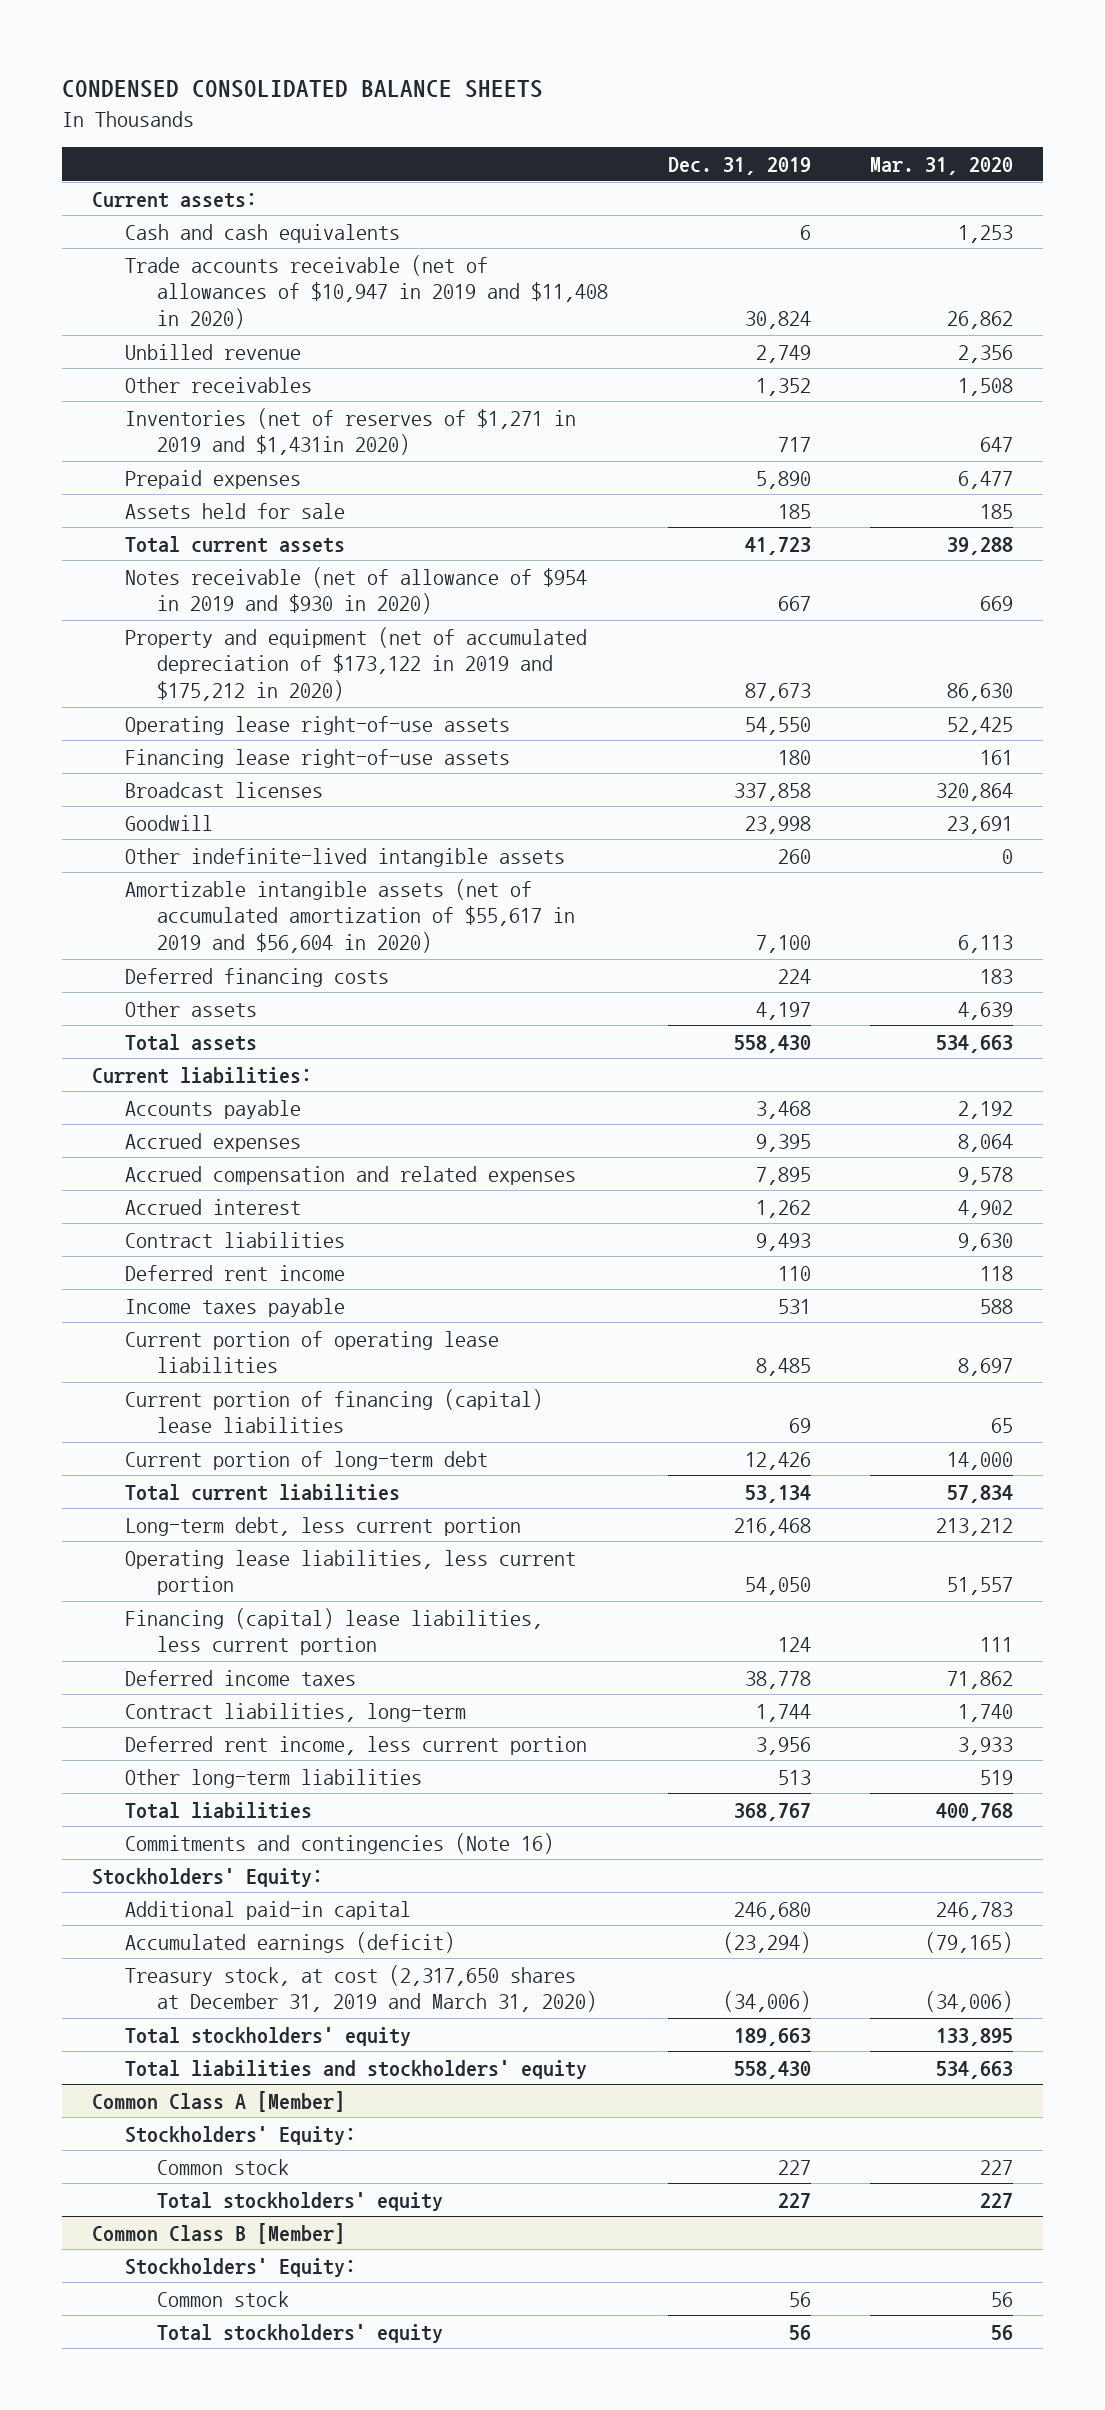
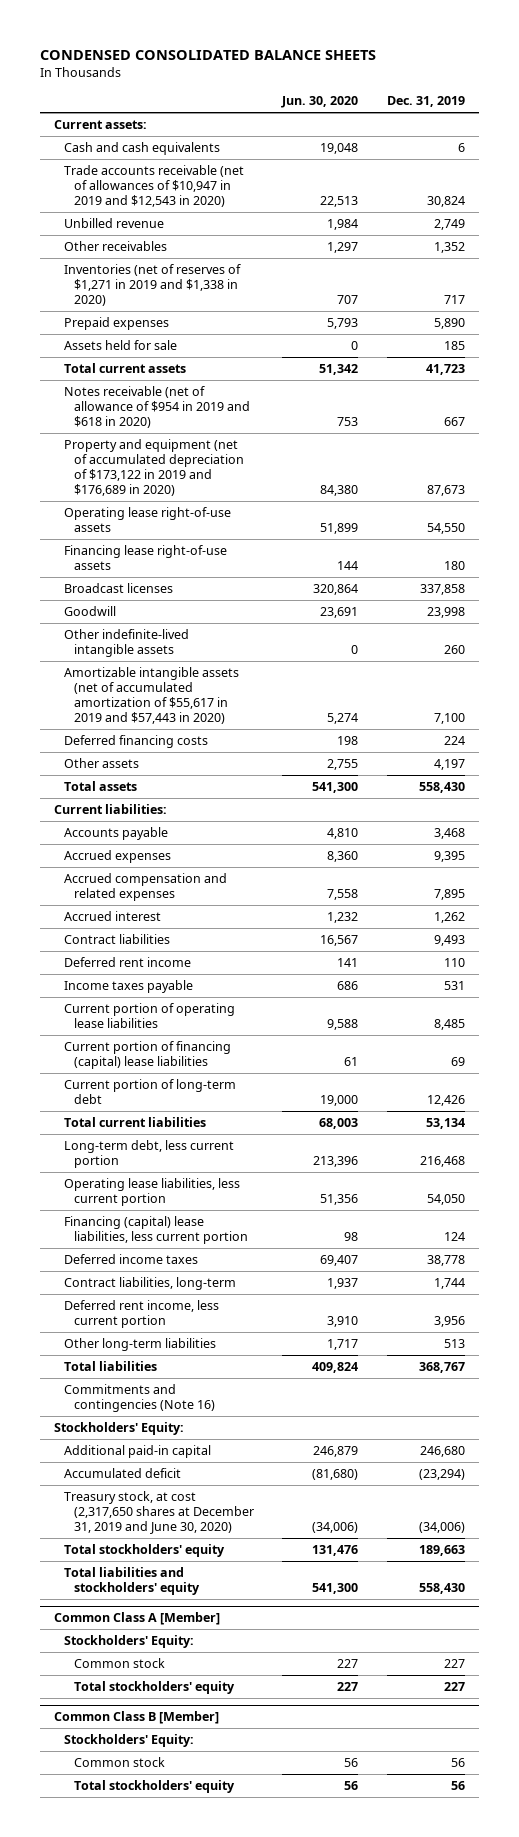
- | Dec. 31, 2019 | Mar. 31, 2020
+ | Jun. 30, 2020 | Dec. 31, 2019
- Trade accounts receivable (net of allowances of $10,947 in 2019 and $11,408 in 2020) | 30,824 | 26,862
+ Trade accounts receivable (net of allowances of $10,947 in 2019 and $12,543 in 2020) | 22,513 | 30,824
- Inventories (net of reserves of $1,271 in 2019 and $1,431in 2020) | 717 | 647
+ Inventories (net of reserves of $1,271 in 2019 and $1,338 in 2020) | 707 | 717
- Notes receivable (net of allowance of $954 in 2019 and $930 in 2020) | 667 | 669
- Property and equipment (net of accumulated depreciation of $173,122 in 2019 and $175,212 in 2020) | 87,673 | 86,630
+ Notes receivable (net of allowance of $954 in 2019 and $618 in 2020) | 753 | 667
+ Property and equipment (net of accumulated depreciation of $173,122 in 2019 and $176,689 in 2020) | 84,380 | 87,673
- Amortizable intangible assets (net of accumulated amortization of $55,617 in 2019 and $56,604 in 2020) | 7,100 | 6,113
+ Amortizable intangible assets (net of accumulated amortization of $55,617 in 2019 and $57,443 in 2020) | 5,274 | 7,100
- Accumulated earnings (deficit) | (23,294) | (79,165)
- Treasury stock, at cost (2,317,650 shares at December 31, 2019 and March 31, 2020) | (34,006) | (34,006)
+ Accumulated deficit | (81,680) | (23,294)
+ Treasury stock, at cost (2,317,650 shares at December 31, 2019 and June 30, 2020) | (34,006) | (34,006)

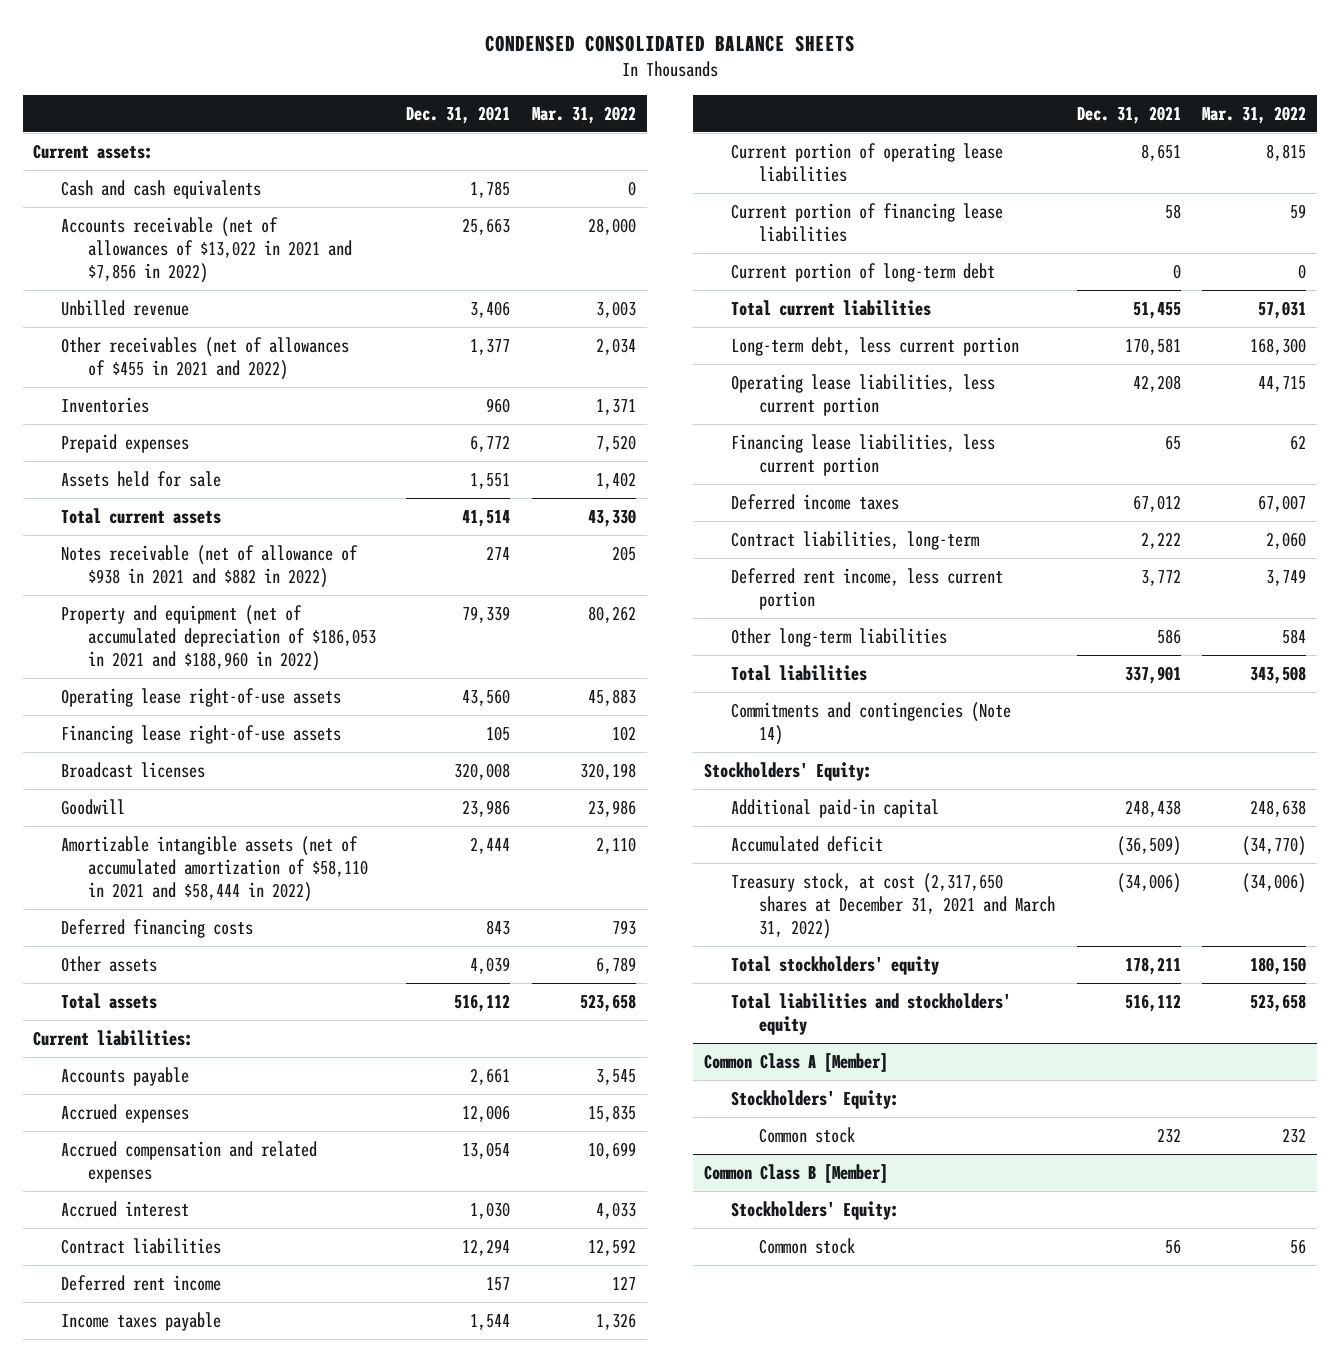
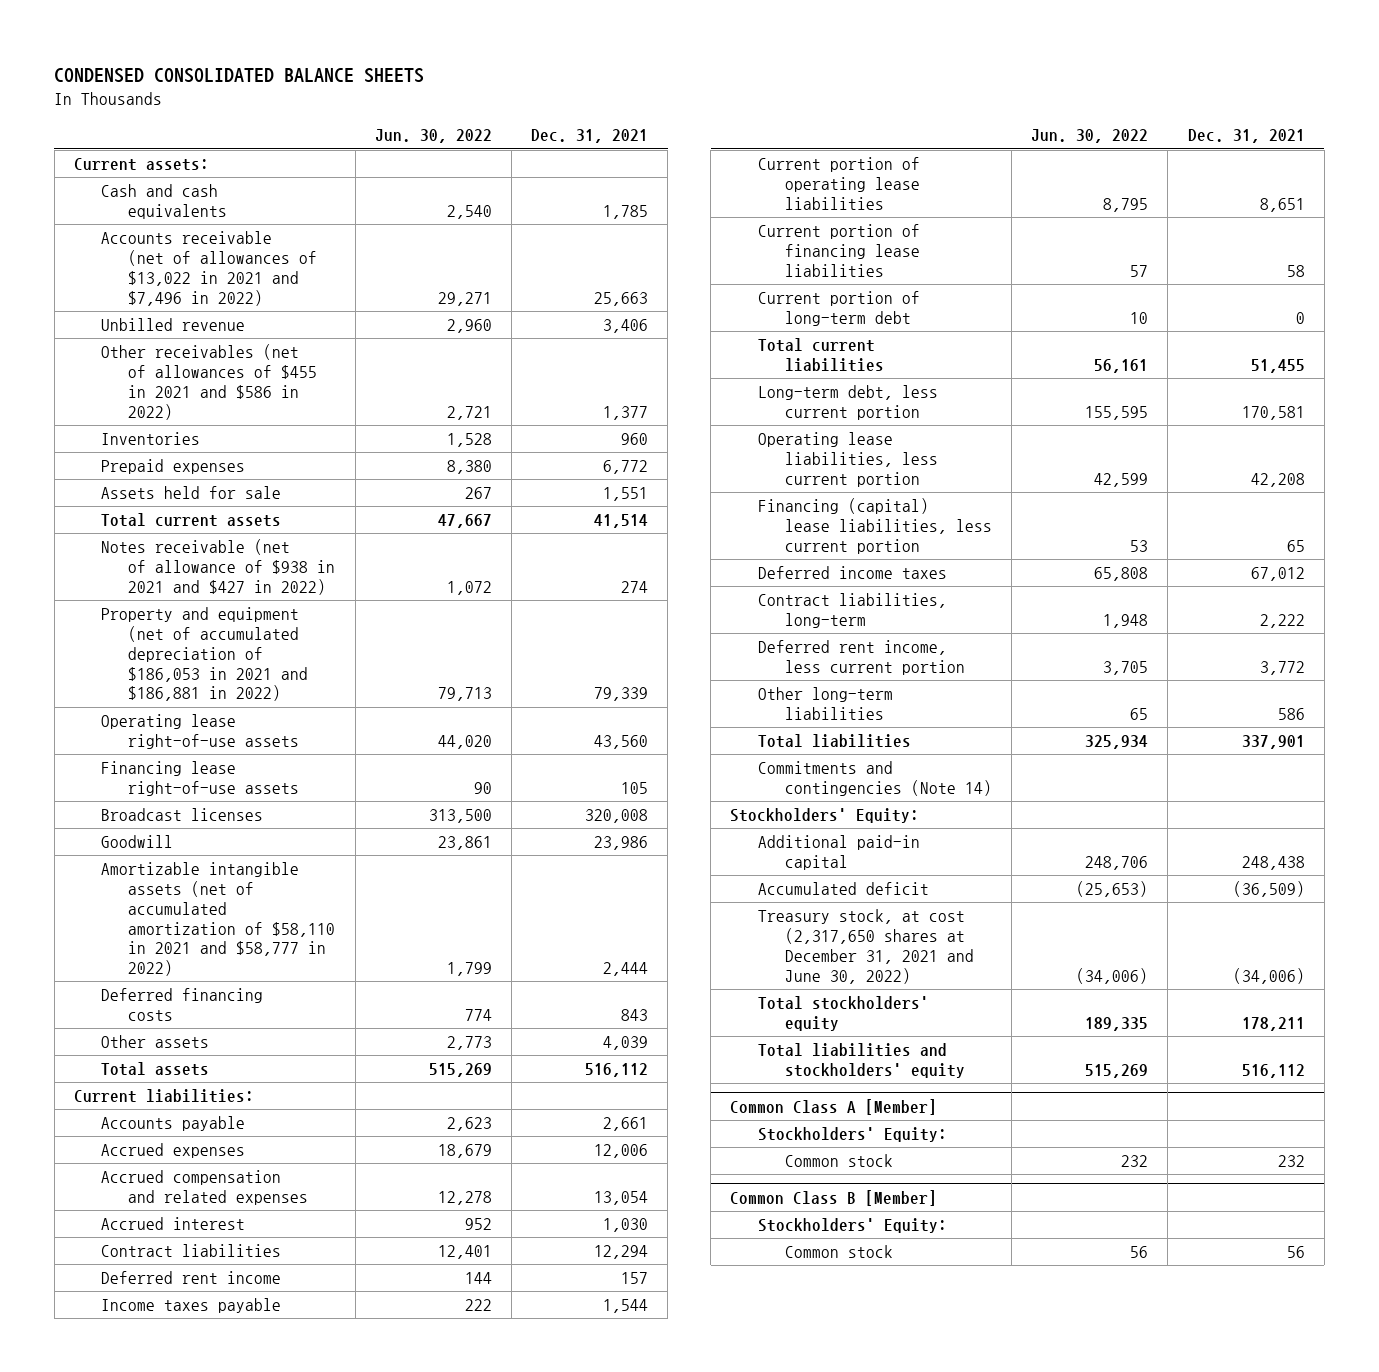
- | Dec. 31, 2021 | Mar. 31, 2022
+ | Jun. 30, 2022 | Dec. 31, 2021
- Accounts receivable (net of allowances of $13,022 in 2021 and $7,856 in 2022) | 25,663 | 28,000
+ Accounts receivable (net of allowances of $13,022 in 2021 and $7,496 in 2022) | 29,271 | 25,663
- Other receivables (net of allowances of $455 in 2021 and 2022) | 1,377 | 2,034
+ Other receivables (net of allowances of $455 in 2021 and $586 in 2022) | 2,721 | 1,377
- Notes receivable (net of allowance of $938 in 2021 and $882 in 2022) | 274 | 205
- Property and equipment (net of accumulated depreciation of $186,053 in 2021 and $188,960 in 2022) | 79,339 | 80,262
+ Notes receivable (net of allowance of $938 in 2021 and $427 in 2022) | 1,072 | 274
+ Property and equipment (net of accumulated depreciation of $186,053 in 2021 and $186,881 in 2022) | 79,713 | 79,339
- Amortizable intangible assets (net of accumulated amortization of $58,110 in 2021 and $58,444 in 2022) | 2,444 | 2,110
+ Amortizable intangible assets (net of accumulated amortization of $58,110 in 2021 and $58,777 in 2022) | 1,799 | 2,444
- Financing lease liabilities, less current portion | 65 | 62
+ Financing (capital) lease liabilities, less current portion | 53 | 65
- Treasury stock, at cost (2,317,650 shares at December 31, 2021 and March 31, 2022) | (34,006) | (34,006)
+ Treasury stock, at cost (2,317,650 shares at December 31, 2021 and June 30, 2022) | (34,006) | (34,006)

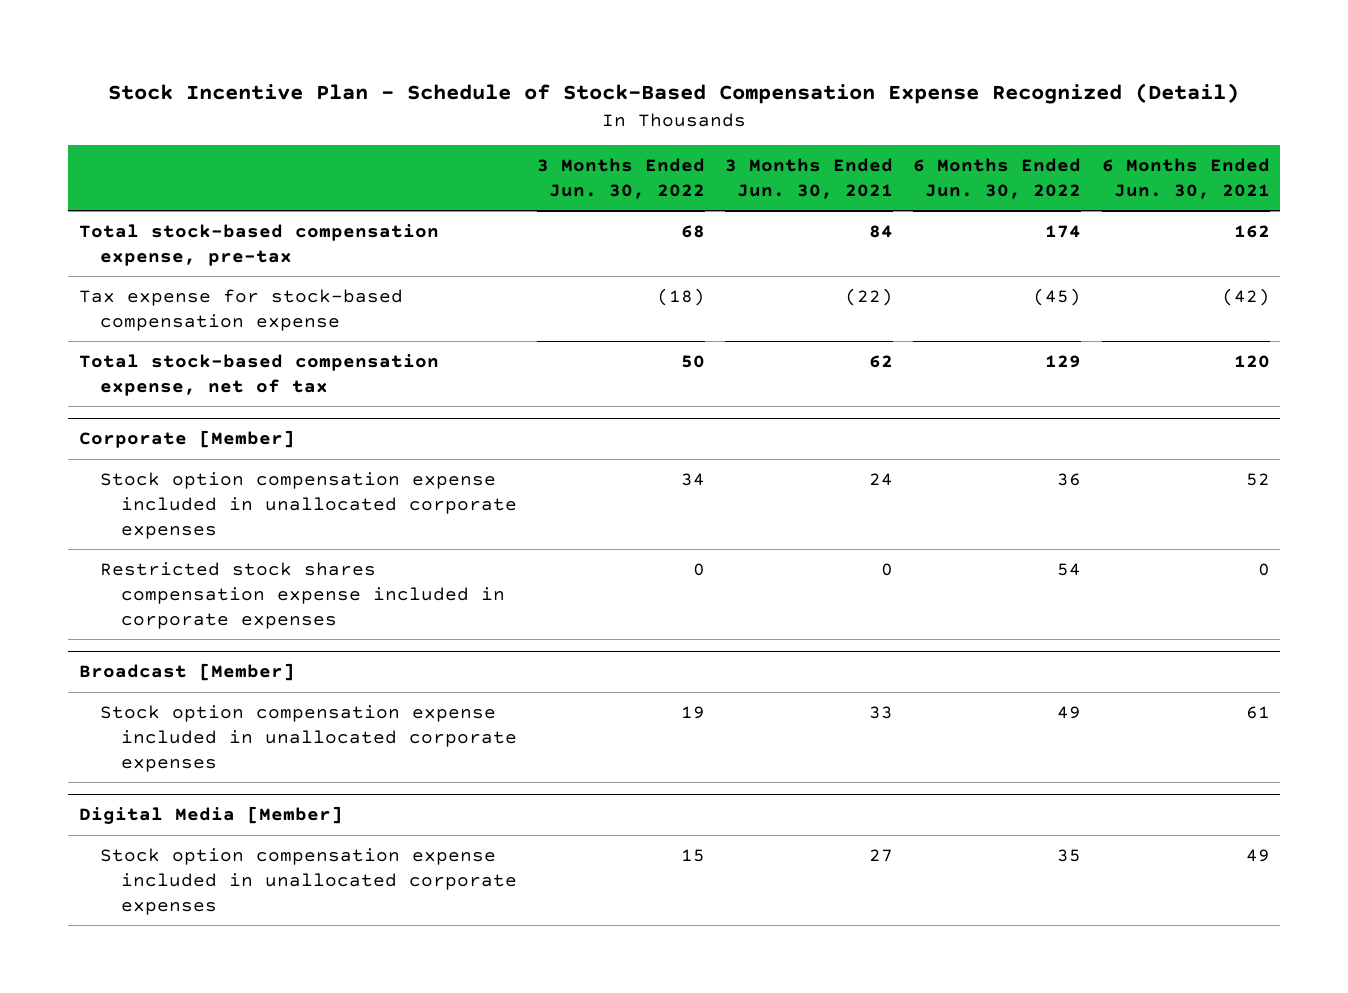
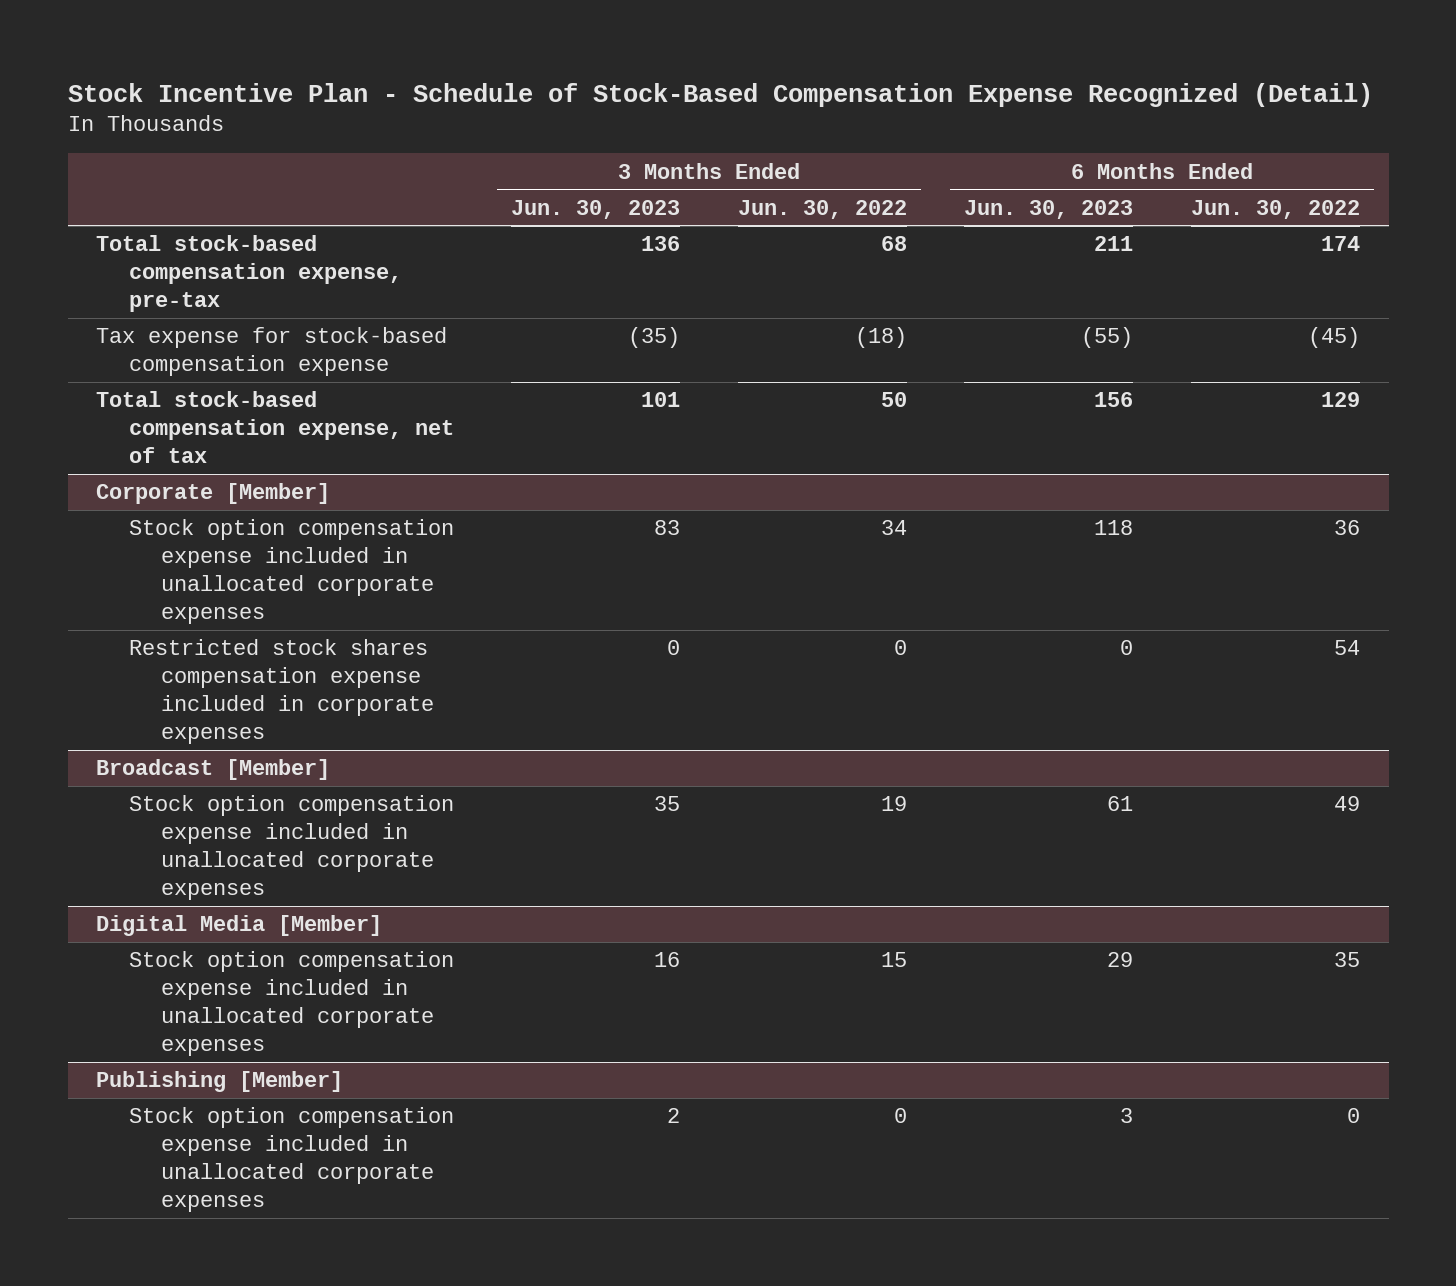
- | 3 Months Ended Jun. 30, 2022 | 3 Months Ended Jun. 30, 2021 | 6 Months Ended Jun. 30, 2022 | 6 Months Ended Jun. 30, 2021
+ | 3 Months Ended Jun. 30, 2023 | 3 Months Ended Jun. 30, 2022 | 6 Months Ended Jun. 30, 2023 | 6 Months Ended Jun. 30, 2022
+ Publishing [Member]
+ Stock option compensation expense included in unallocated corporate expenses | 2 | 0 | 3 | 0

